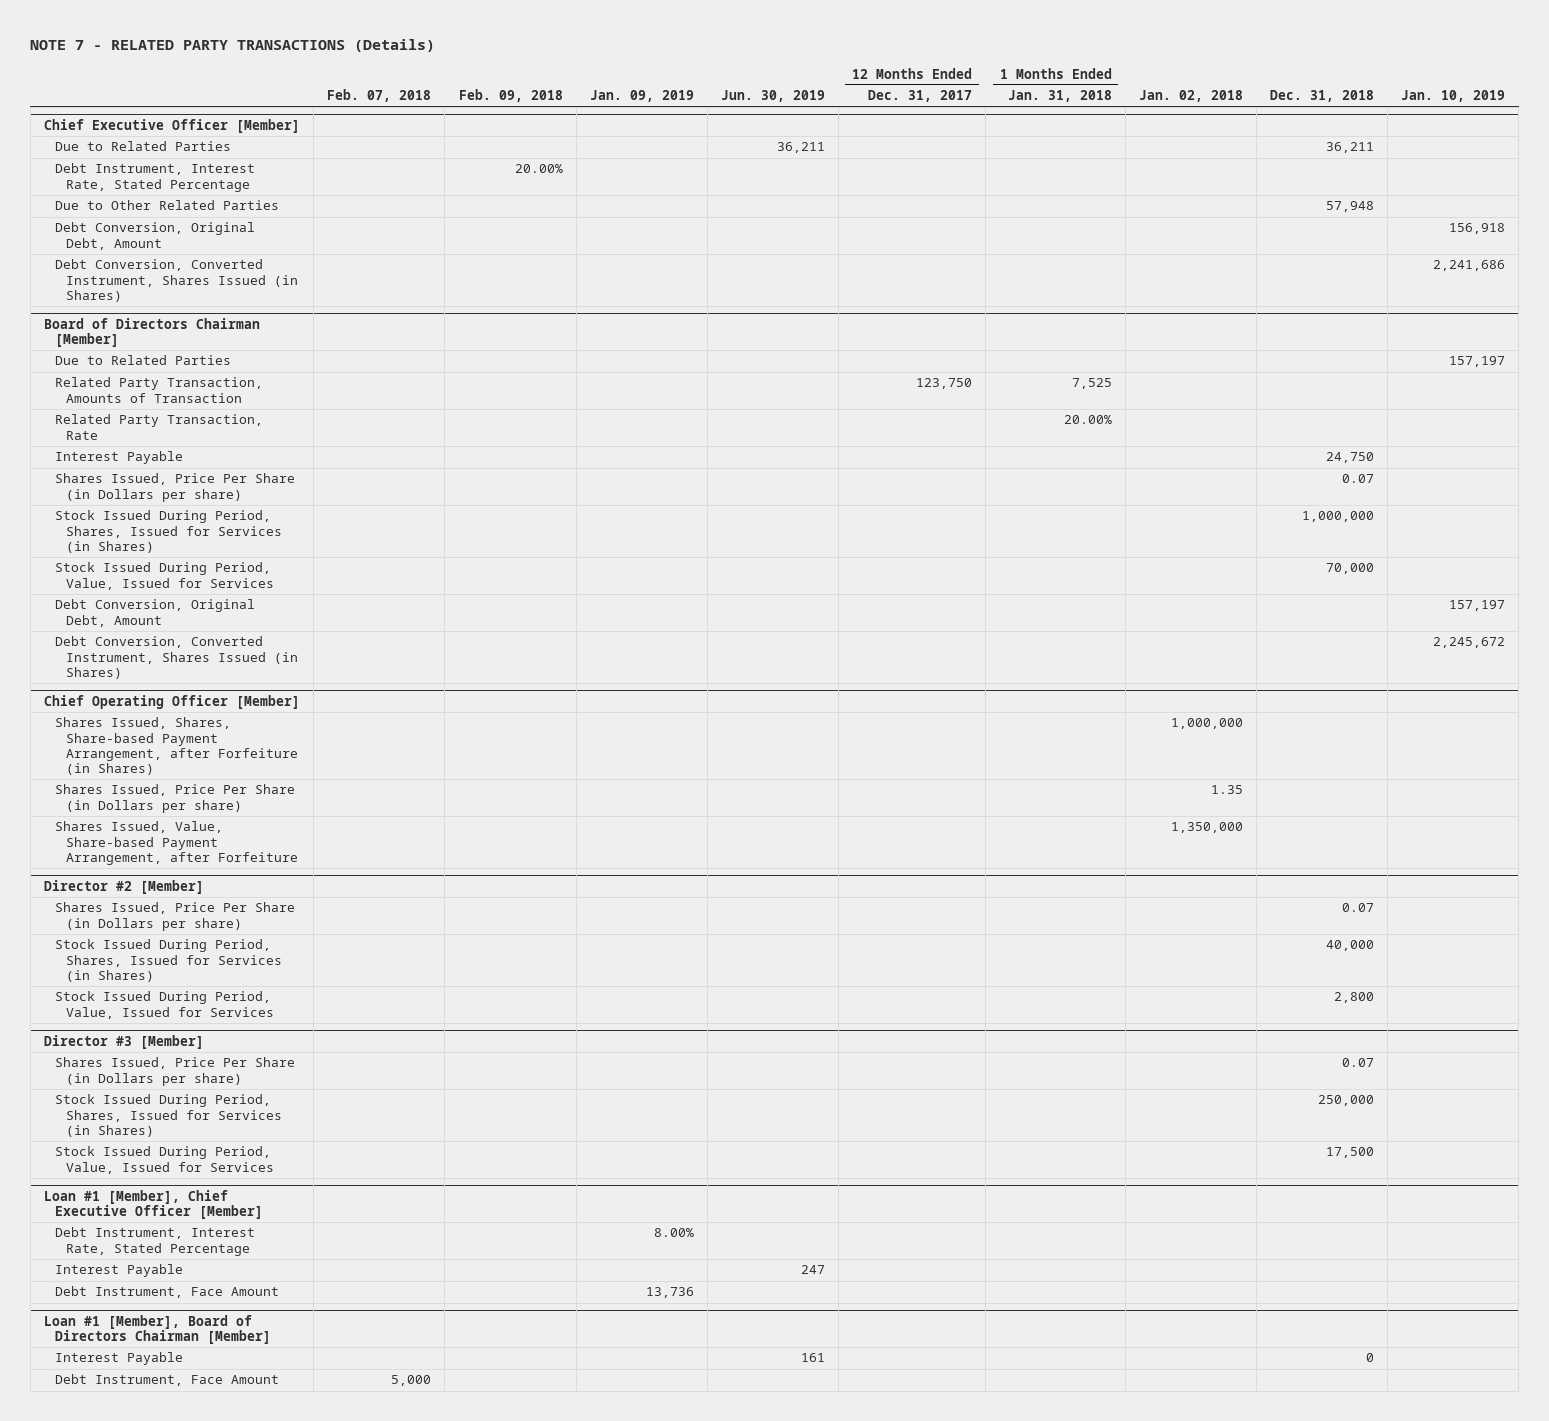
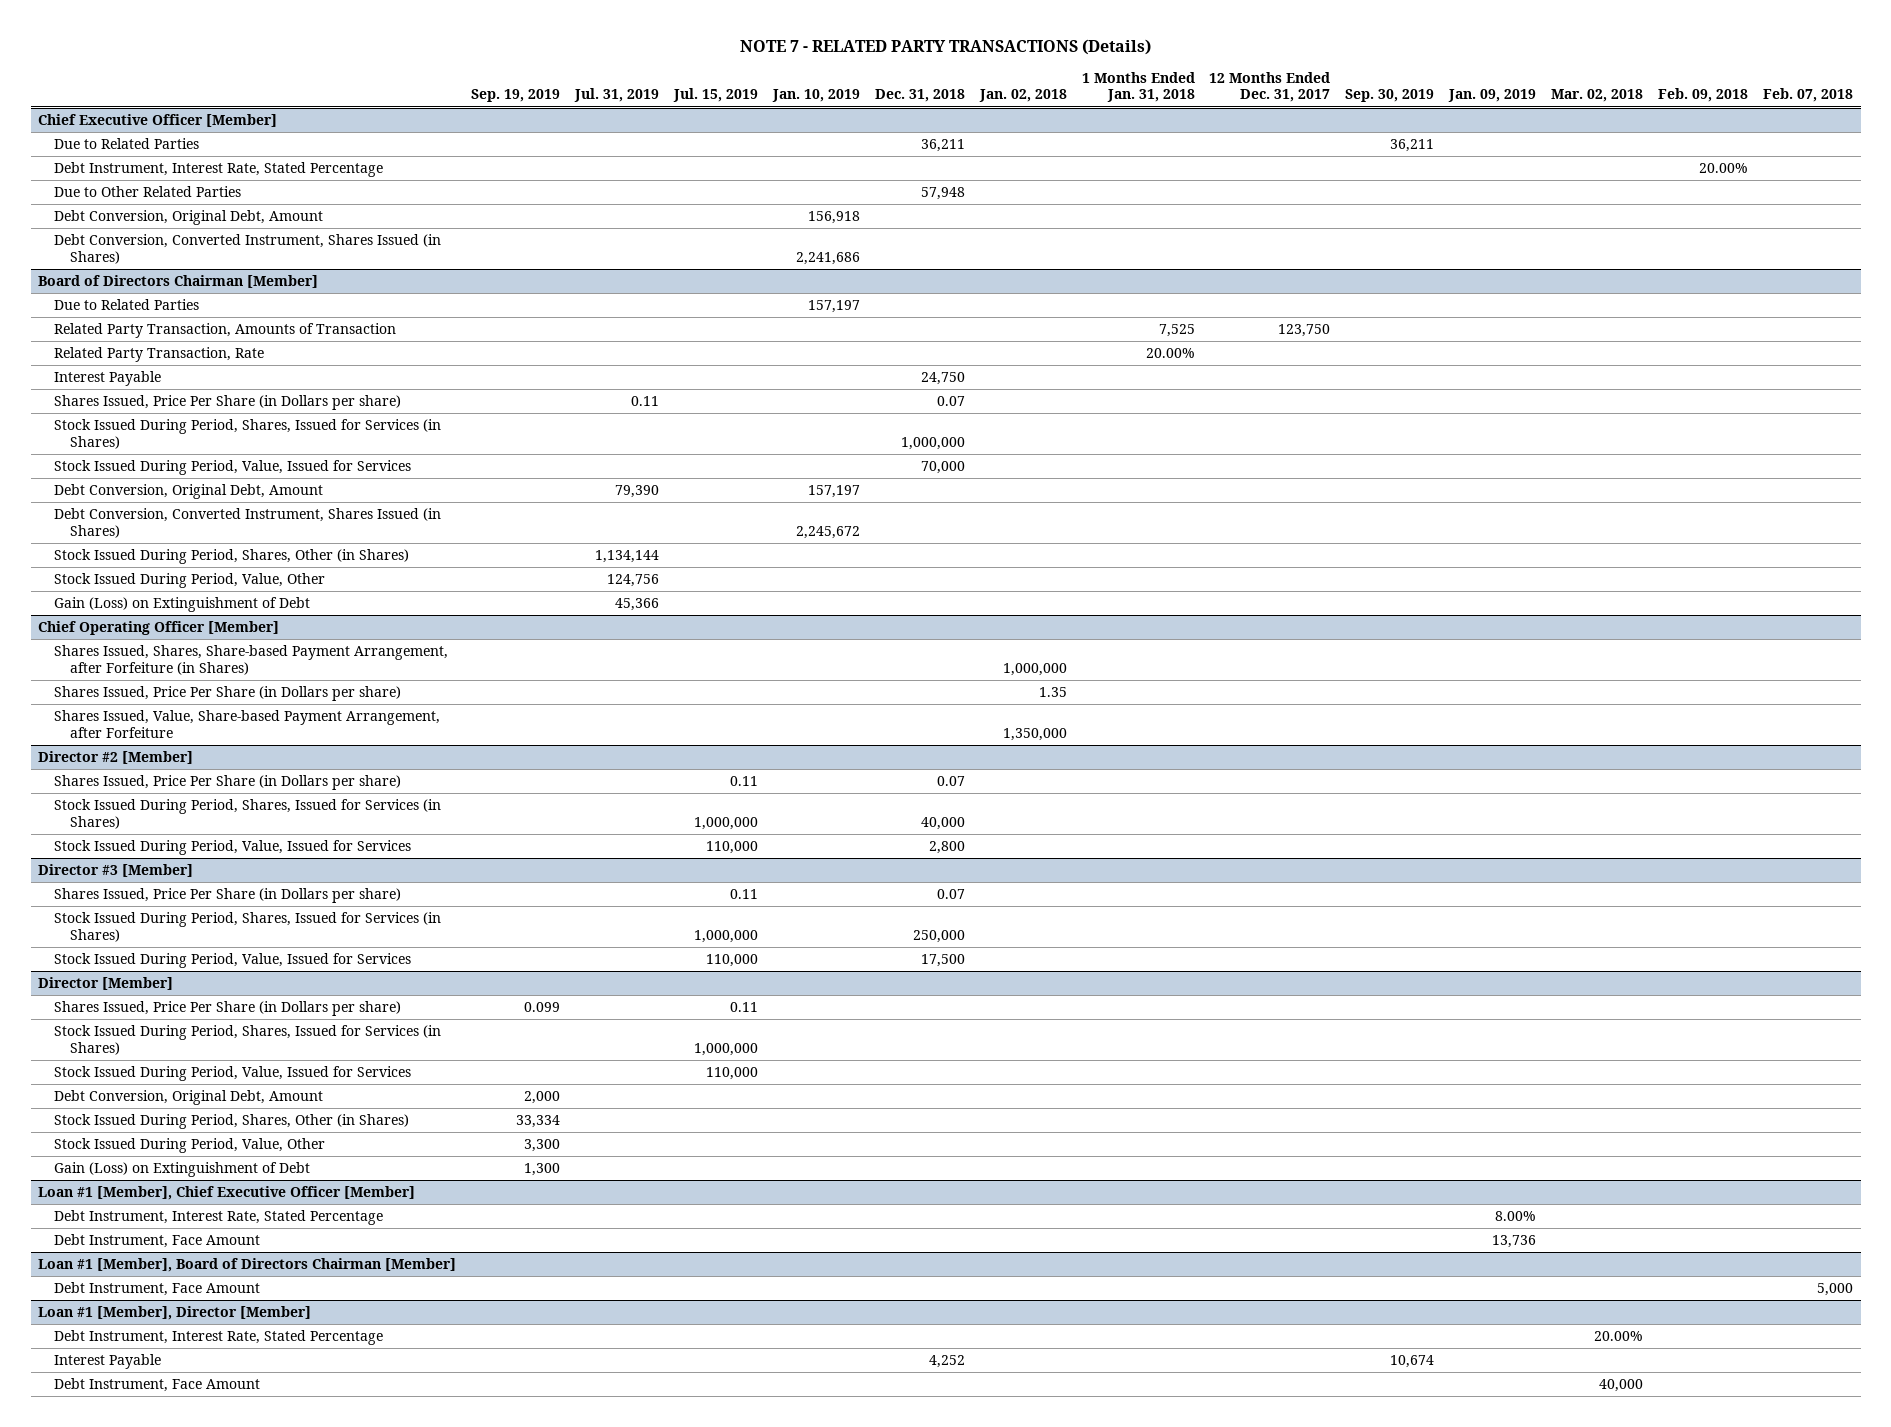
- | Feb. 07, 2018 | Feb. 09, 2018 | Jan. 09, 2019 | Jun. 30, 2019 | 12 Months Ended Dec. 31, 2017 | 1 Months Ended Jan. 31, 2018 | Jan. 02, 2018 | Dec. 31, 2018 | Jan. 10, 2019
+ | Sep. 19, 2019 | Jul. 31, 2019 | Jul. 15, 2019 | Jan. 10, 2019 | Dec. 31, 2018 | Jan. 02, 2018 | 1 Months Ended Jan. 31, 2018 | 12 Months Ended Dec. 31, 2017 | Sep. 30, 2019 | Jan. 09, 2019 | Mar. 02, 2018 | Feb. 09, 2018 | Feb. 07, 2018
@ Board of Directors Chairman [Member]
+ Stock Issued During Period, Shares, Other (in Shares) | | 1,134,144 | | | | | | | | | | |
+ Stock Issued During Period, Value, Other | | 124,756 | | | | | | | | | | |
+ Gain (Loss) on Extinguishment of Debt | | 45,366 | | | | | | | | | | |
+ Director [Member]
+ Shares Issued, Price Per Share (in Dollars per share) | 0.099 | | 0.11 | | | | | | | | | |
+ Stock Issued During Period, Shares, Issued for Services (in Shares) | | | 1,000,000 | | | | | | | | | |
+ Stock Issued During Period, Value, Issued for Services | | | 110,000 | | | | | | | | | |
+ Debt Conversion, Original Debt, Amount | 2,000 | | | | | | | | | | | |
+ Stock Issued During Period, Shares, Other (in Shares) | 33,334 | | | | | | | | | | | |
+ Stock Issued During Period, Value, Other | 3,300 | | | | | | | | | | | |
+ Gain (Loss) on Extinguishment of Debt | 1,300 | | | | | | | | | | | |
@ Loan #1 [Member], Chief Executive Officer [Member]
- Interest Payable | | | | 247 | | | | |
@ Loan #1 [Member], Board of Directors Chairman [Member]
- Interest Payable | | | | 161 | | | | 0 |
+ Loan #1 [Member], Director [Member]
+ Debt Instrument, Interest Rate, Stated Percentage | | | | | | | | | | | 20.00% | |
+ Interest Payable | | | | | 4,252 | | | | 10,674 | | | |
+ Debt Instrument, Face Amount | | | | | | | | | | | 40,000 | |

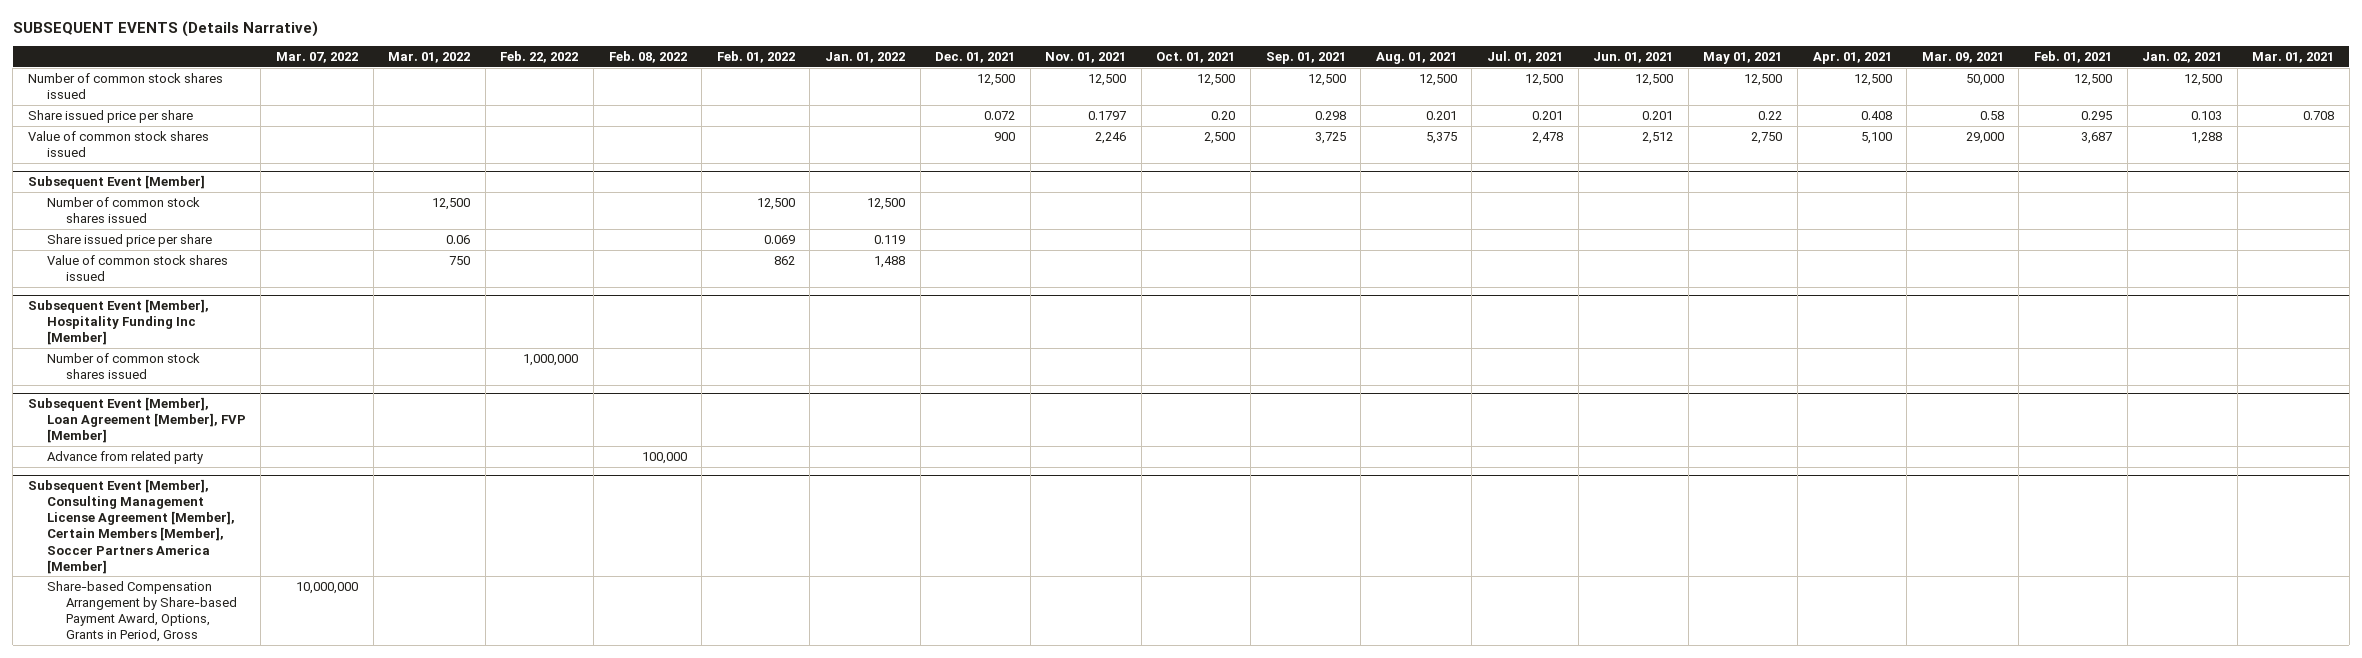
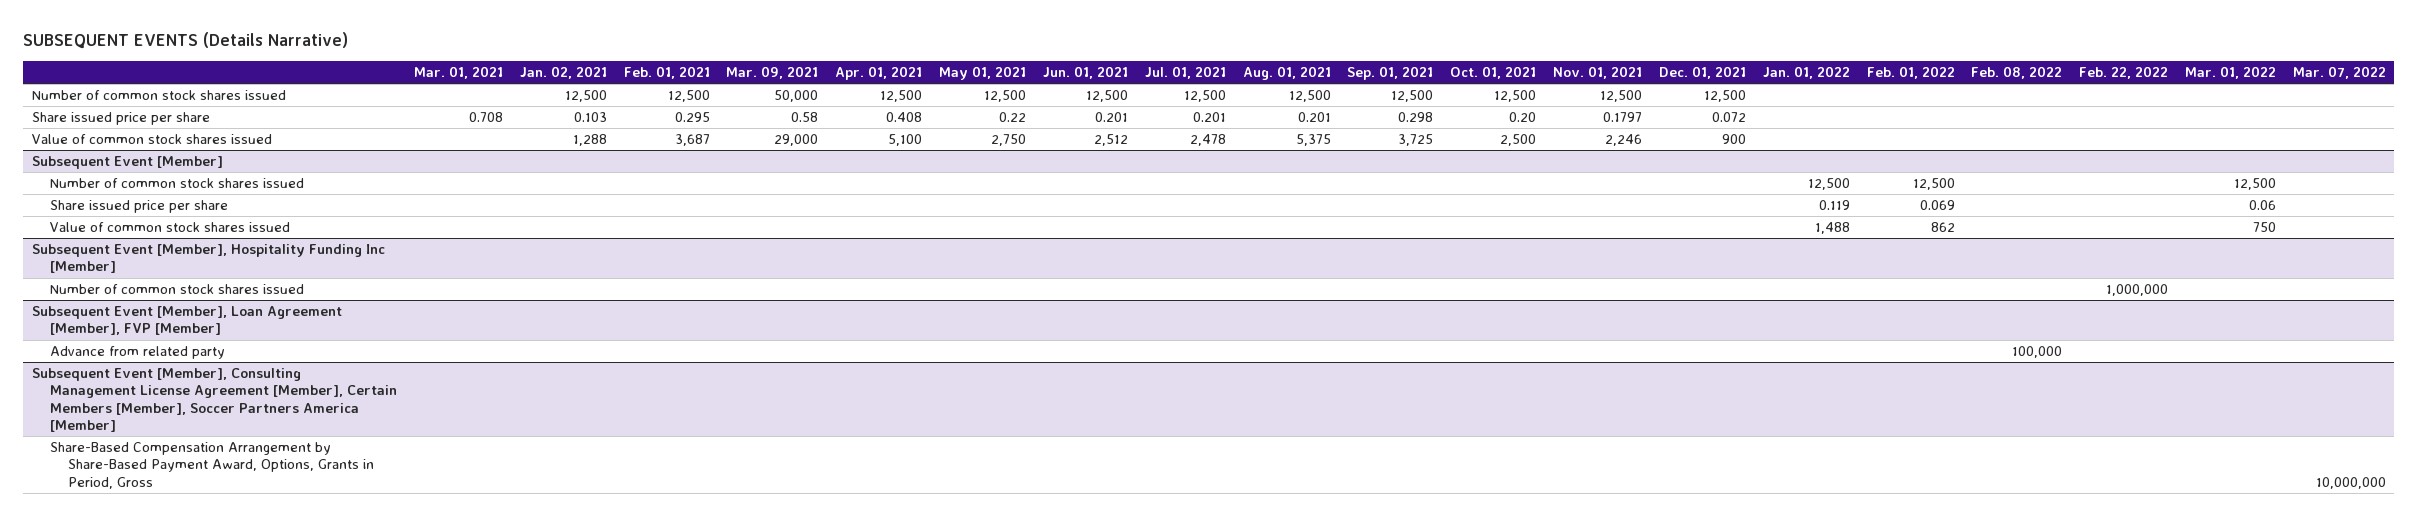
- | Mar. 07, 2022 | Mar. 01, 2022 | Feb. 22, 2022 | Feb. 08, 2022 | Feb. 01, 2022 | Jan. 01, 2022 | Dec. 01, 2021 | Nov. 01, 2021 | Oct. 01, 2021 | Sep. 01, 2021 | Aug. 01, 2021 | Jul. 01, 2021 | Jun. 01, 2021 | May 01, 2021 | Apr. 01, 2021 | Mar. 09, 2021 | Feb. 01, 2021 | Jan. 02, 2021 | Mar. 01, 2021
+ | Mar. 01, 2021 | Jan. 02, 2021 | Feb. 01, 2021 | Mar. 09, 2021 | Apr. 01, 2021 | May 01, 2021 | Jun. 01, 2021 | Jul. 01, 2021 | Aug. 01, 2021 | Sep. 01, 2021 | Oct. 01, 2021 | Nov. 01, 2021 | Dec. 01, 2021 | Jan. 01, 2022 | Feb. 01, 2022 | Feb. 08, 2022 | Feb. 22, 2022 | Mar. 01, 2022 | Mar. 07, 2022
@ Subsequent Event [Member], Consulting Management License Agreement [Member], Certain Members [Member], Soccer Partners America [Member]
- Share-based Compensation Arrangement by Share-based Payment Award, Options, Grants in Period, Gross | 10,000,000 | | | | | | | | | | | | | | | | | |
+ Share-Based Compensation Arrangement by Share-Based Payment Award, Options, Grants in Period, Gross | | | | | | | | | | | | | | | | | | | 10,000,000

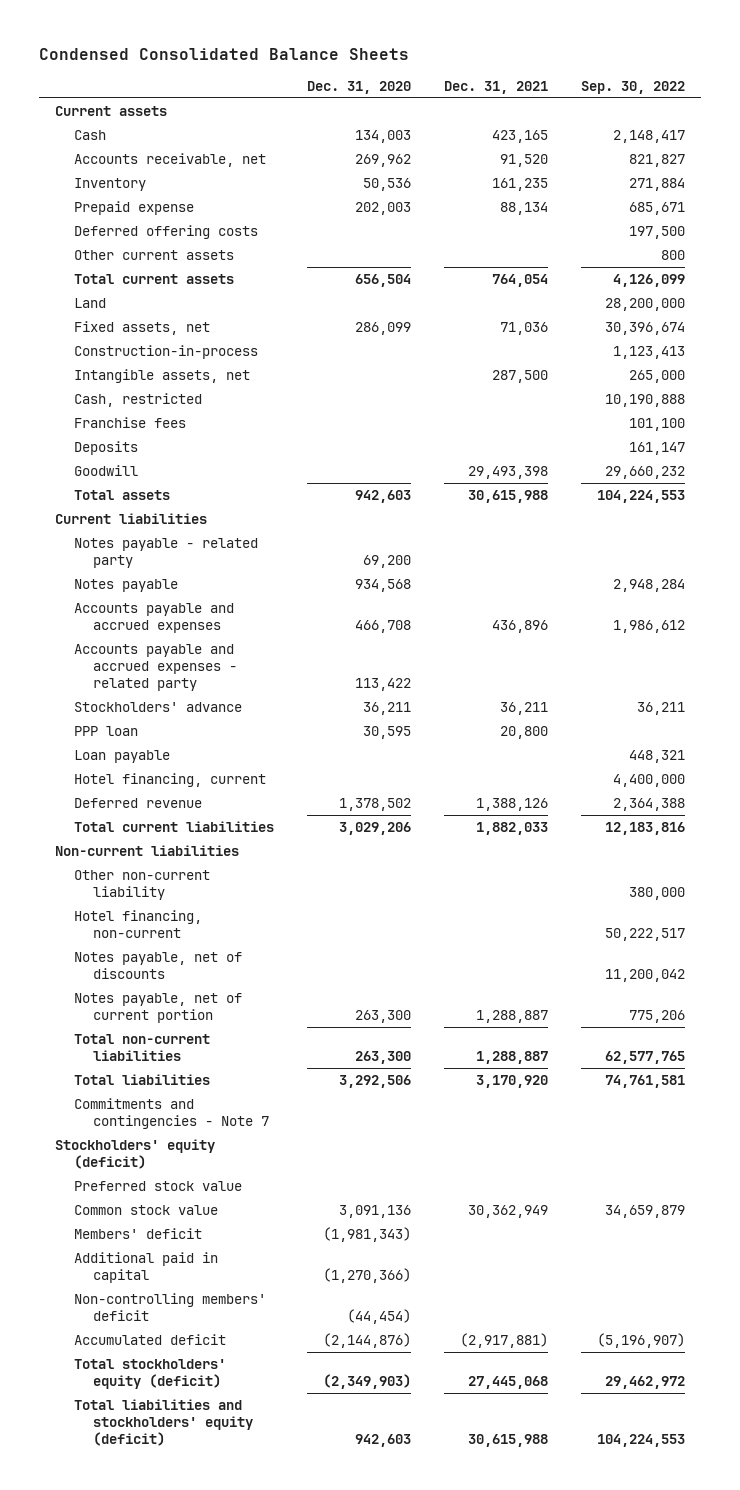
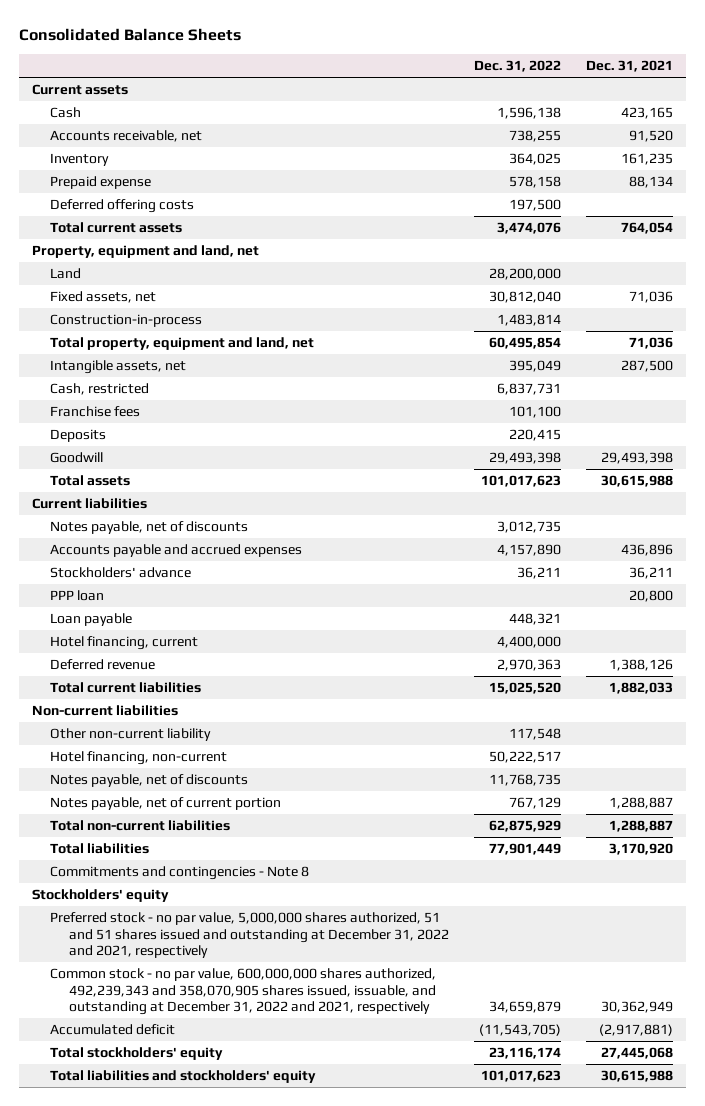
- Condensed Consolidated Balance Sheets
+ Consolidated Balance Sheets
- | Dec. 31, 2020 | Dec. 31, 2021 | Sep. 30, 2022
+ | Dec. 31, 2022 | Dec. 31, 2021
- Other current assets | | | 800
+ Property, equipment and land, net
+ Total property, equipment and land, net | 60,495,854 | 71,036
- Notes payable - related party | 69,200 | |
- Notes payable | 934,568 | | 2,948,284
+ Notes payable, net of discounts | 3,012,735 |
- Accounts payable and accrued expenses - related party | 113,422 | |
- Commitments and contingencies - Note 7
- Stockholders' equity (deficit)
- Preferred stock value
- Common stock value | 3,091,136 | 30,362,949 | 34,659,879
- Members' deficit | (1,981,343) | |
- Additional paid in capital | (1,270,366) | |
- Non-controlling members' deficit | (44,454) | |
+ Commitments and contingencies - Note 8
+ Stockholders' equity
+ Preferred stock - no par value, 5,000,000 shares authorized, 51 and 51 shares issued and outstanding at December 31, 2022 and 2021, respectively
+ Common stock - no par value, 600,000,000 shares authorized, 492,239,343 and 358,070,905 shares issued, issuable, and outstanding at December 31, 2022 and 2021, respectively | 34,659,879 | 30,362,949
- Total stockholders' equity (deficit) | (2,349,903) | 27,445,068 | 29,462,972
- Total liabilities and stockholders' equity (deficit) | 942,603 | 30,615,988 | 104,224,553
+ Total stockholders' equity | 23,116,174 | 27,445,068
+ Total liabilities and stockholders' equity | 101,017,623 | 30,615,988

